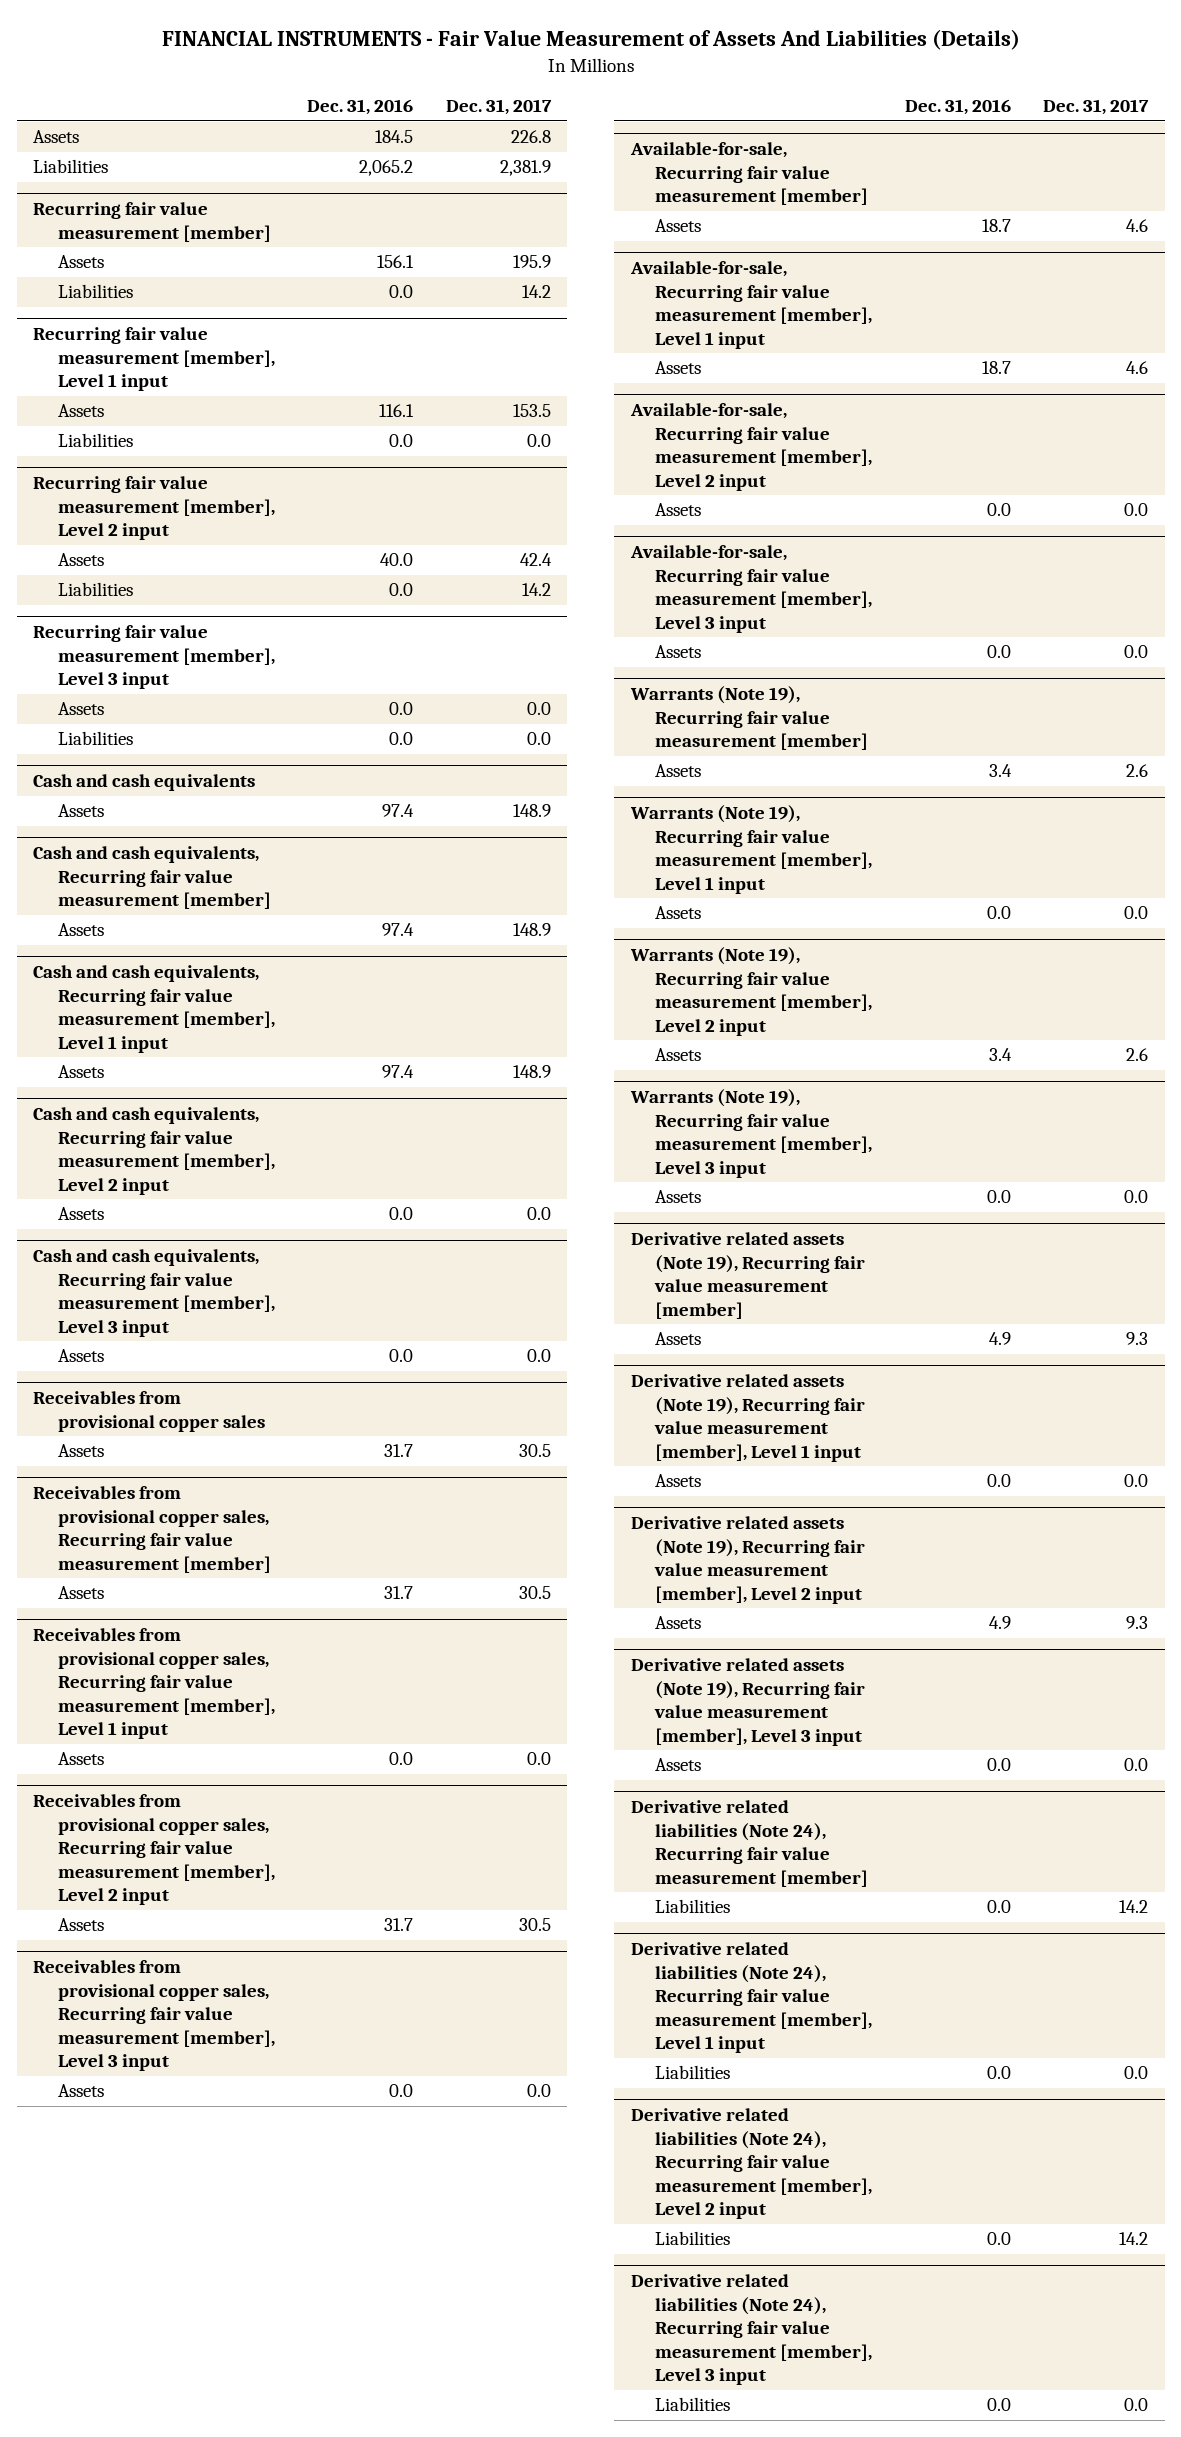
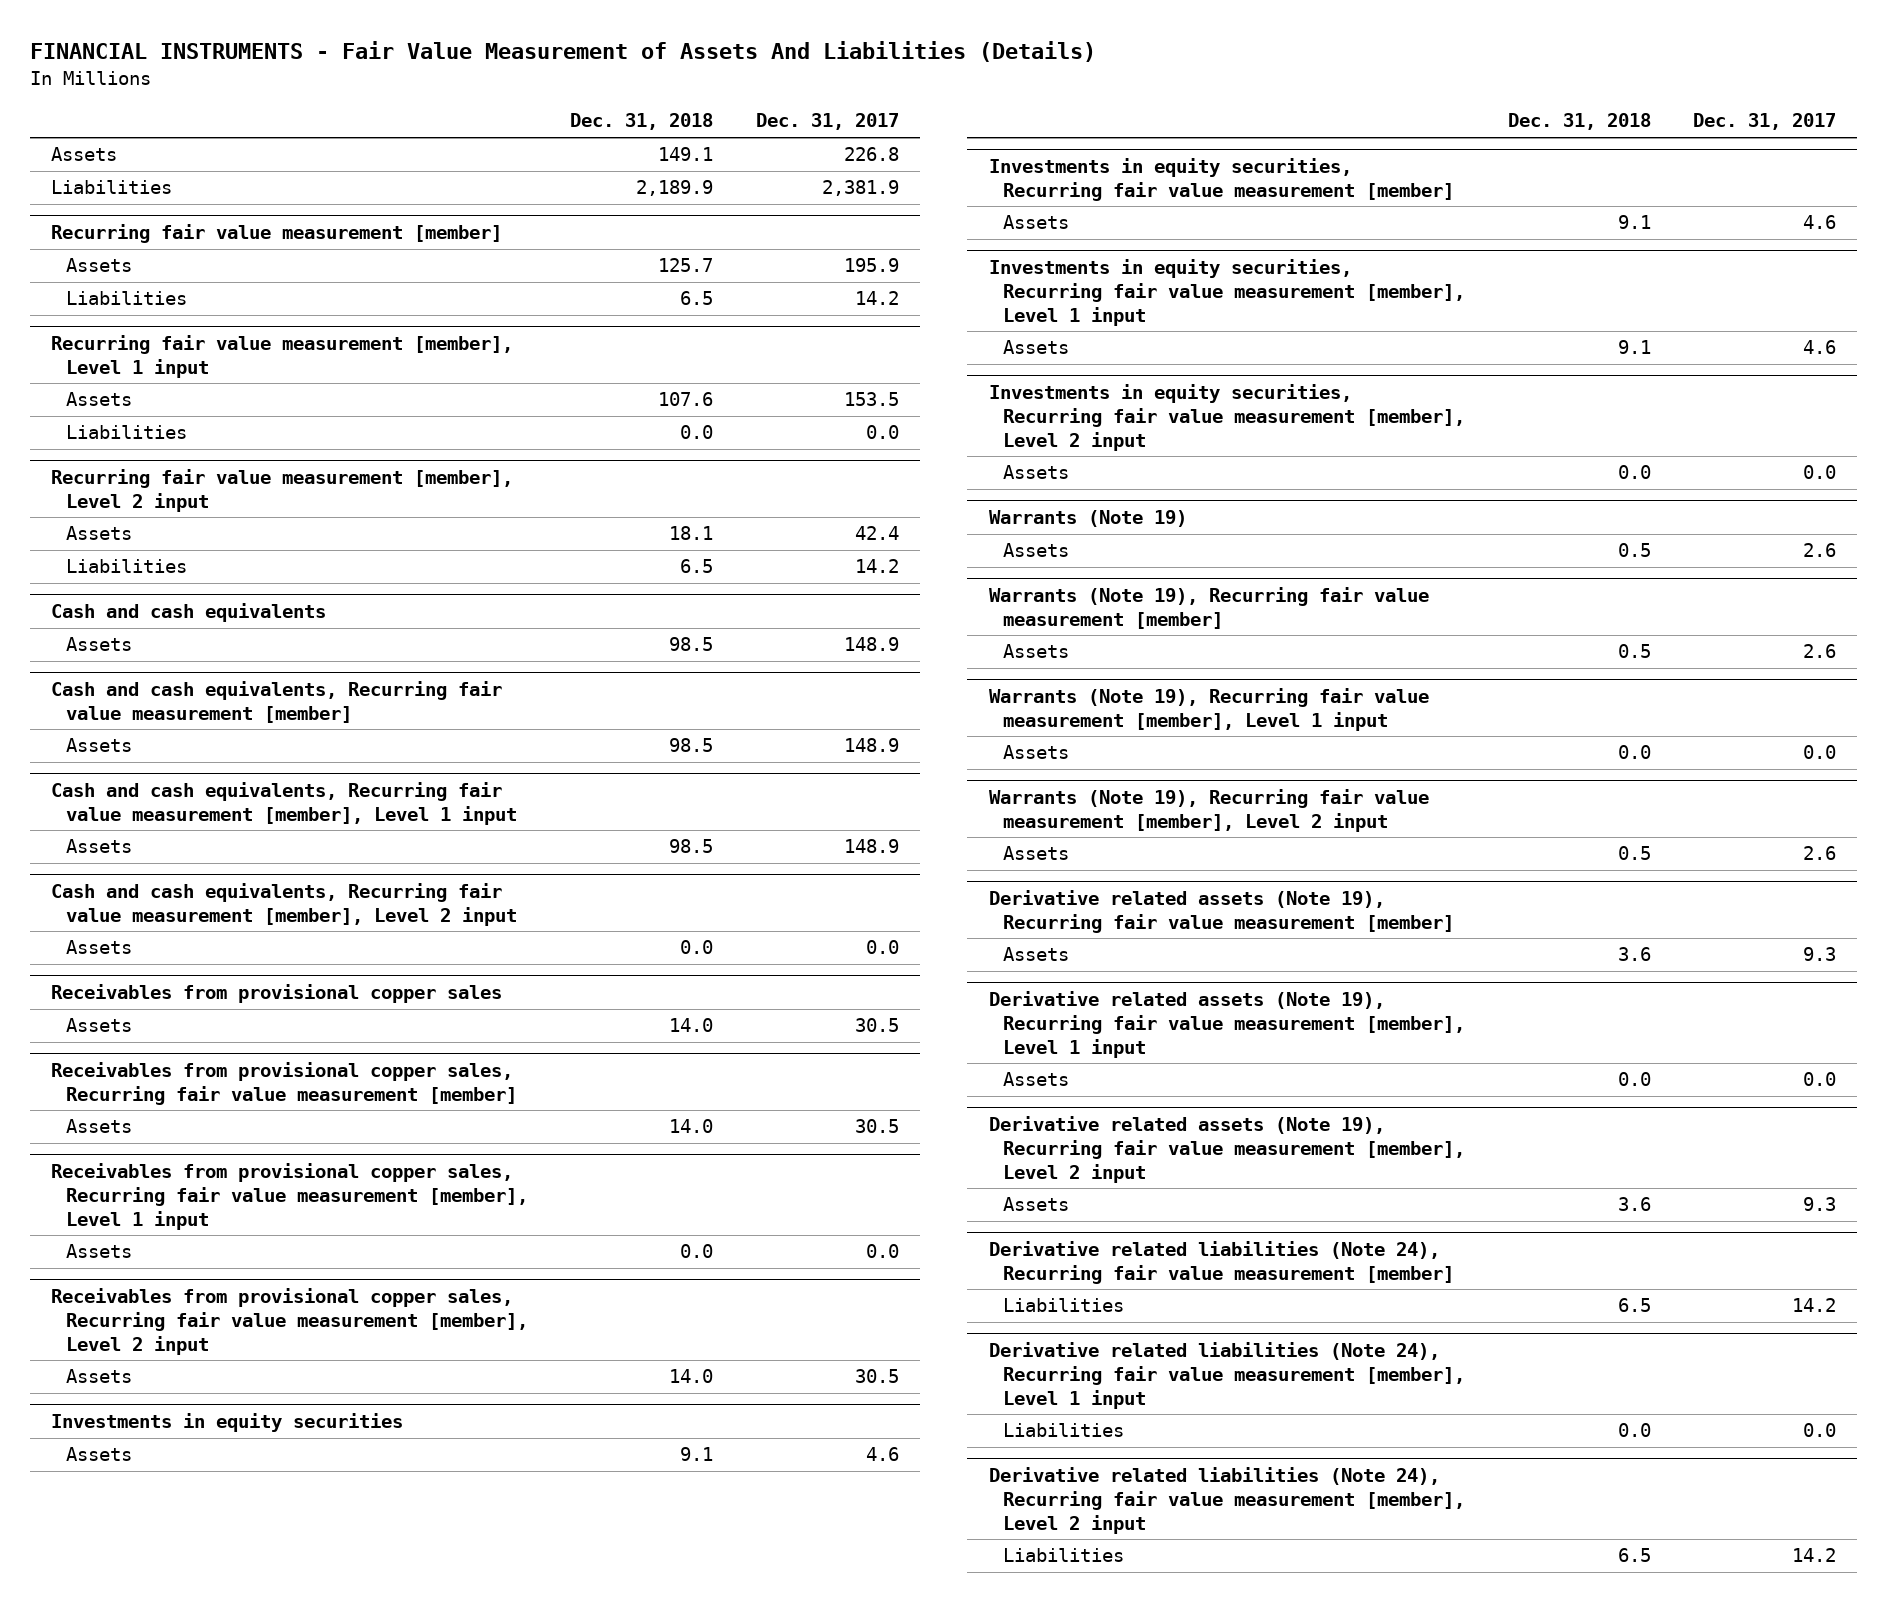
- | Dec. 31, 2016 | Dec. 31, 2017
+ | Dec. 31, 2018 | Dec. 31, 2017
- Recurring fair value measurement [member], Level 3 input
- Assets | 0.0 | 0.0
- Liabilities | 0.0 | 0.0
- Cash and cash equivalents, Recurring fair value measurement [member], Level 3 input
- Assets | 0.0 | 0.0
- Receivables from provisional copper sales, Recurring fair value measurement [member], Level 3 input
- Assets | 0.0 | 0.0
- Available-for-sale, Recurring fair value measurement [member]
+ Investments in equity securities
- Available-for-sale, Recurring fair value measurement [member], Level 1 input
+ Investments in equity securities, Recurring fair value measurement [member]
- Available-for-sale, Recurring fair value measurement [member], Level 2 input
- Assets | 0.0 | 0.0
- Available-for-sale, Recurring fair value measurement [member], Level 3 input
+ Investments in equity securities, Recurring fair value measurement [member], Level 1 input
+ Assets | 9.1 | 4.6
+ Investments in equity securities, Recurring fair value measurement [member], Level 2 input
+ Warrants (Note 19)
+ Assets | 0.5 | 2.6
- Warrants (Note 19), Recurring fair value measurement [member], Level 3 input
- Assets | 0.0 | 0.0
- Derivative related assets (Note 19), Recurring fair value measurement [member], Level 3 input
- Assets | 0.0 | 0.0
- Derivative related liabilities (Note 24), Recurring fair value measurement [member], Level 3 input
- Liabilities | 0.0 | 0.0

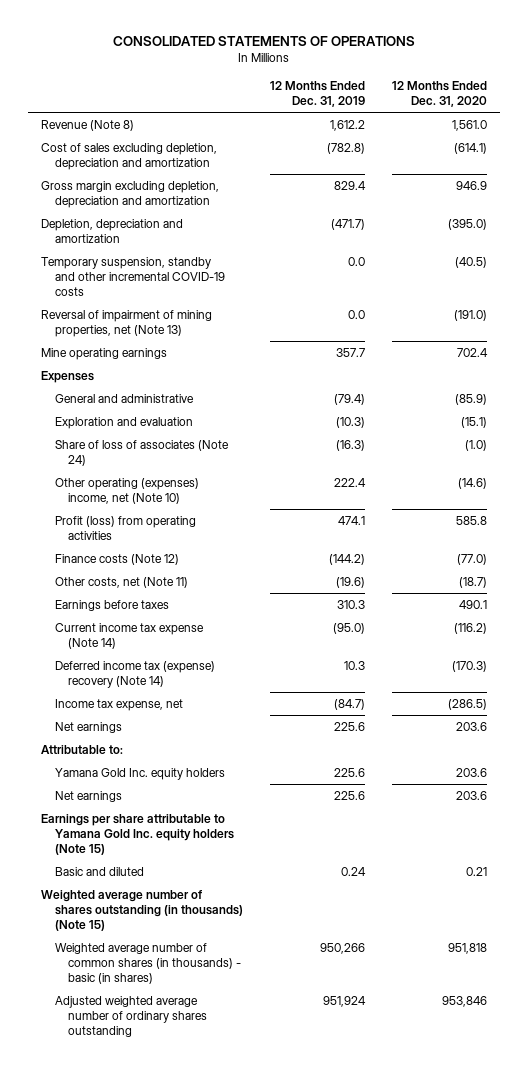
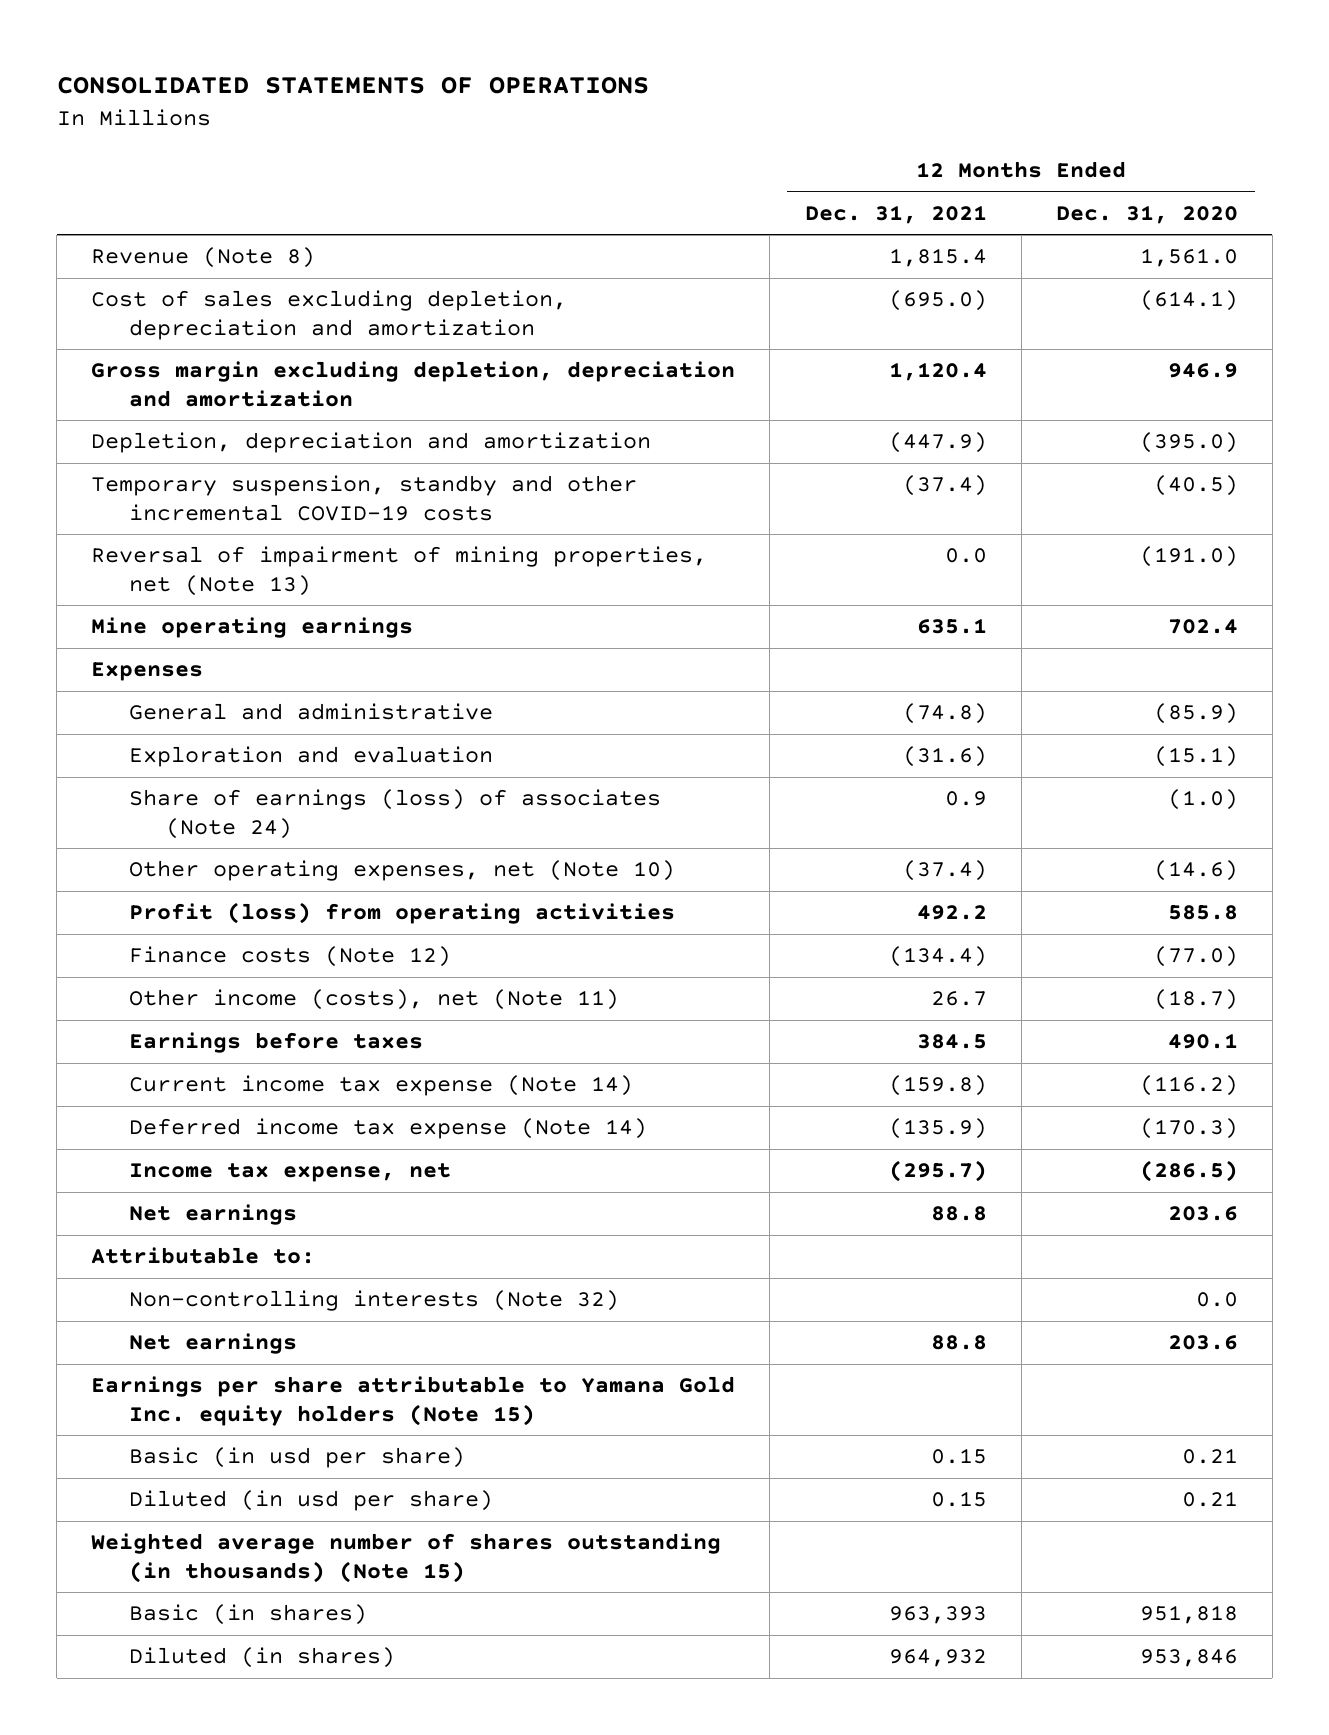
- | 12 Months Ended Dec. 31, 2019 | 12 Months Ended Dec. 31, 2020
+ | 12 Months Ended Dec. 31, 2021 | 12 Months Ended Dec. 31, 2020
- Share of loss of associates (Note 24) | (16.3) | (1.0)
- Other operating (expenses) income, net (Note 10) | 222.4 | (14.6)
+ Share of earnings (loss) of associates (Note 24) | 0.9 | (1.0)
+ Other operating expenses, net (Note 10) | (37.4) | (14.6)
- Other costs, net (Note 11) | (19.6) | (18.7)
+ Other income (costs), net (Note 11) | 26.7 | (18.7)
- Deferred income tax (expense) recovery (Note 14) | 10.3 | (170.3)
+ Deferred income tax expense (Note 14) | (135.9) | (170.3)
- Yamana Gold Inc. equity holders | 225.6 | 203.6
+ Non-controlling interests (Note 32) | | 0.0
- Basic and diluted | 0.24 | 0.21
+ Basic (in usd per share) | 0.15 | 0.21
+ Diluted (in usd per share) | 0.15 | 0.21
- Weighted average number of common shares (in thousands) - basic (in shares) | 950,266 | 951,818
- Adjusted weighted average number of ordinary shares outstanding | 951,924 | 953,846
+ Basic (in shares) | 963,393 | 951,818
+ Diluted (in shares) | 964,932 | 953,846

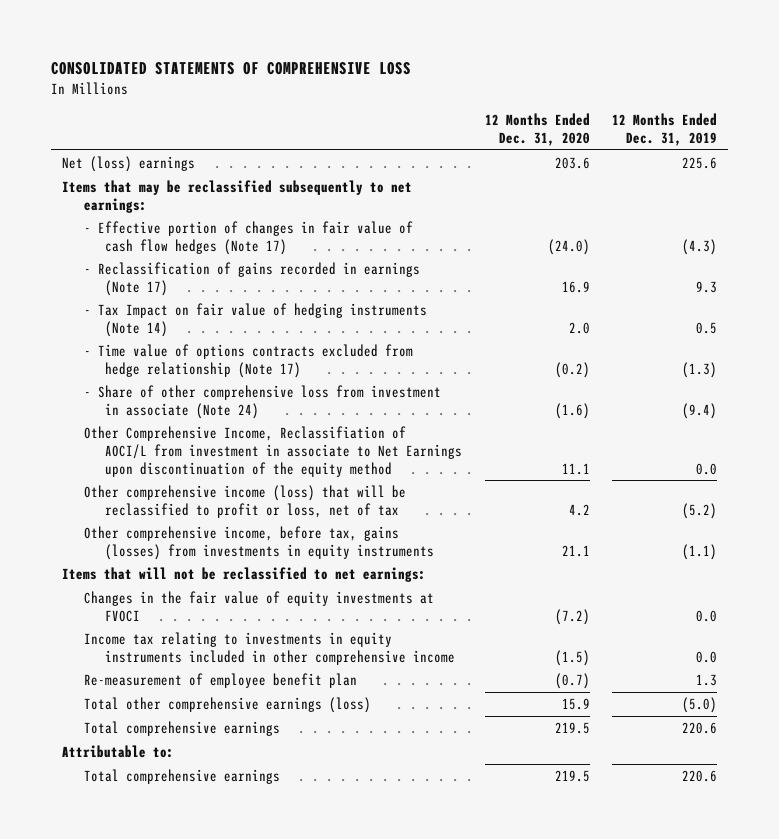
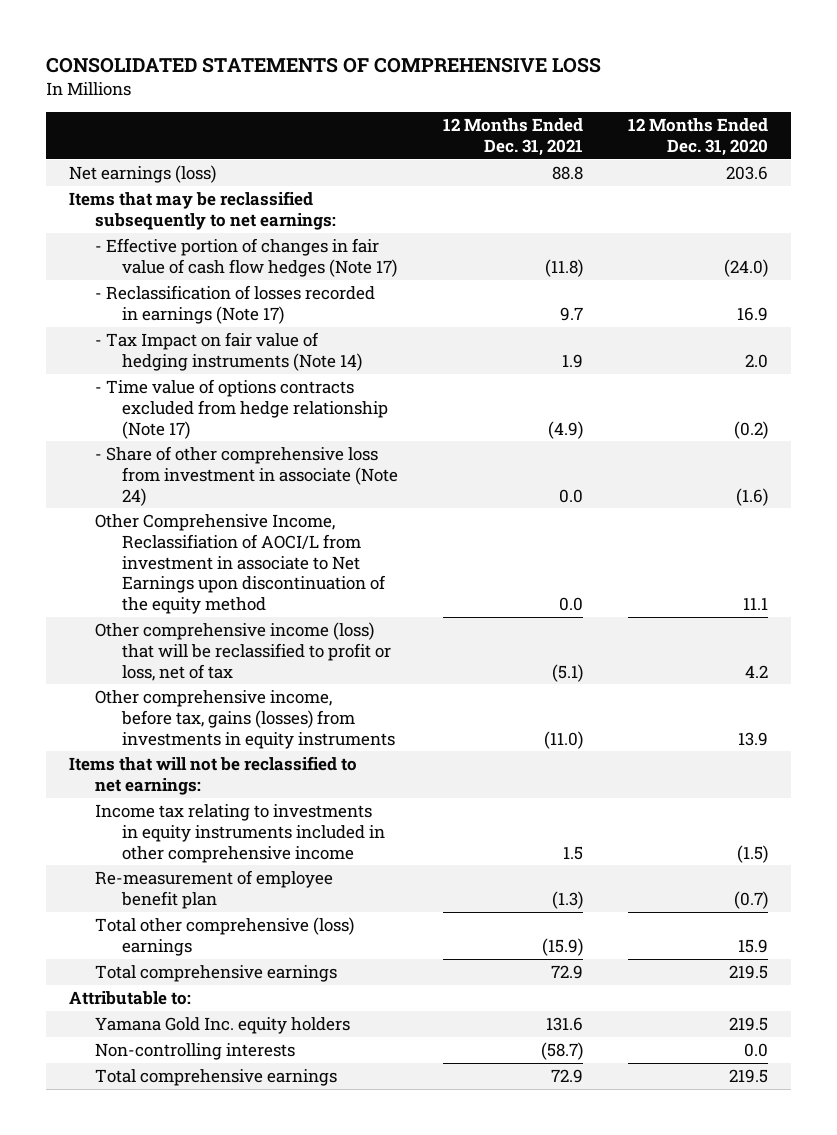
- | 12 Months Ended Dec. 31, 2020 | 12 Months Ended Dec. 31, 2019
+ | 12 Months Ended Dec. 31, 2021 | 12 Months Ended Dec. 31, 2020
- Net (loss) earnings | 203.6 | 225.6
+ Net earnings (loss) | 88.8 | 203.6
- - Reclassification of gains recorded in earnings (Note 17) | 16.9 | 9.3
+ - Reclassification of losses recorded in earnings (Note 17) | 9.7 | 16.9
- Other comprehensive income, before tax, gains (losses) from investments in equity instruments | 21.1 | (1.1)
+ Other comprehensive income, before tax, gains (losses) from investments in equity instruments | (11.0) | 13.9
- Changes in the fair value of equity investments at FVOCI | (7.2) | 0.0
- Total other comprehensive earnings (loss) | 15.9 | (5.0)
+ Total other comprehensive (loss) earnings | (15.9) | 15.9
+ Yamana Gold Inc. equity holders | 131.6 | 219.5
+ Non-controlling interests | (58.7) | 0.0

